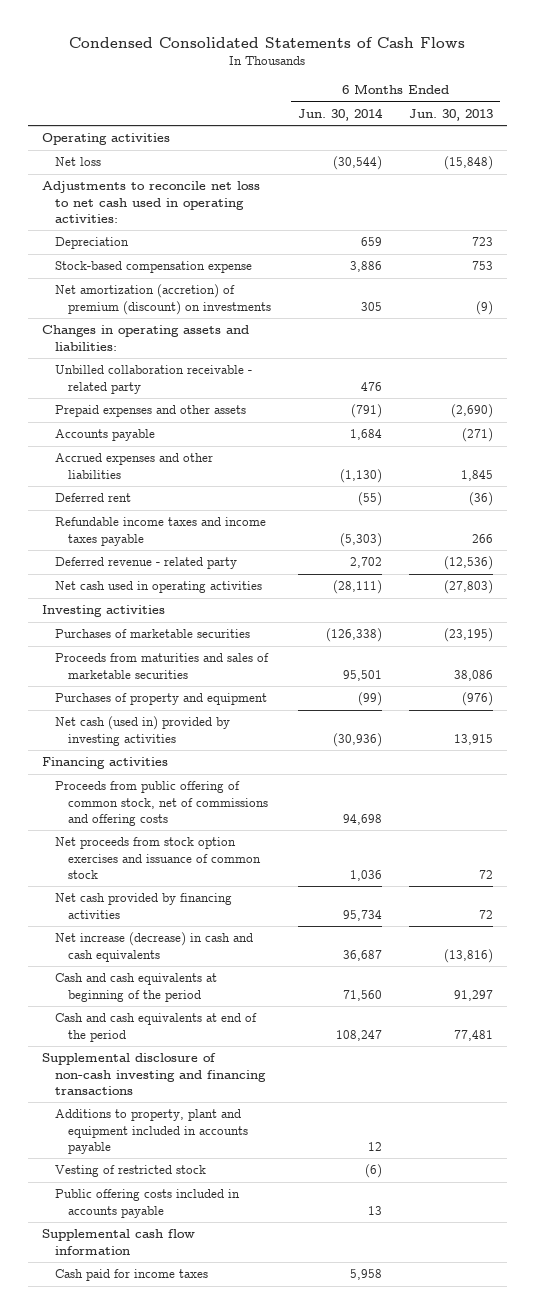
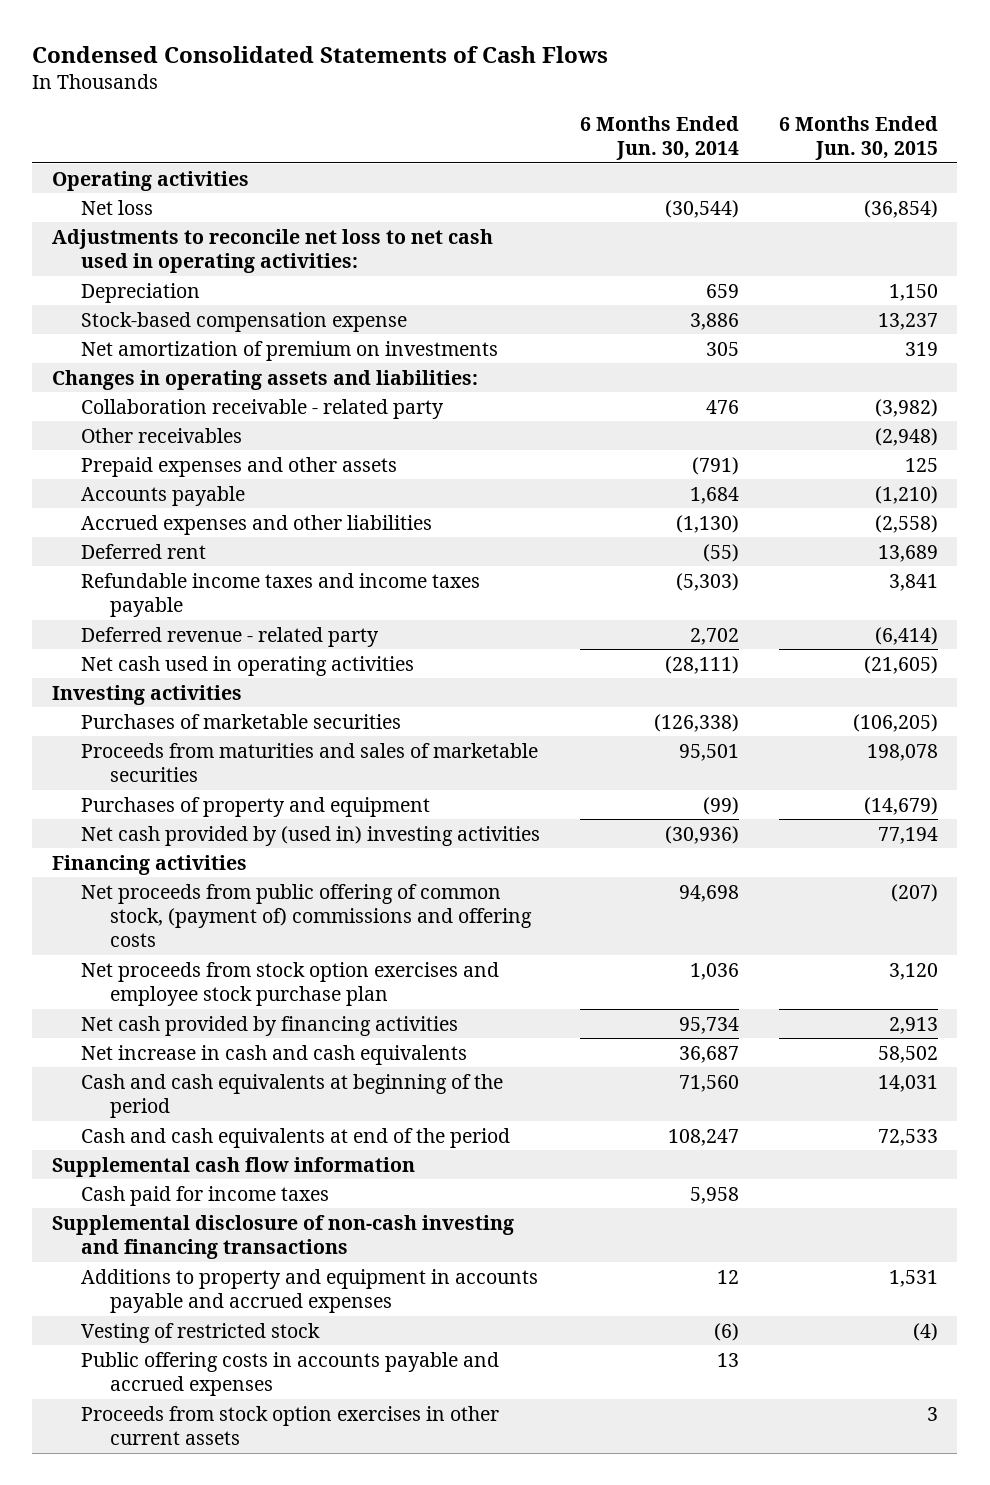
- | 6 Months Ended Jun. 30, 2014 | 6 Months Ended Jun. 30, 2013
+ | 6 Months Ended Jun. 30, 2014 | 6 Months Ended Jun. 30, 2015
- Net amortization (accretion) of premium (discount) on investments | 305 | (9)
+ Net amortization of premium on investments | 305 | 319
- Unbilled collaboration receivable - related party | 476 |
+ Collaboration receivable - related party | 476 | (3,982)
+ Other receivables | | (2,948)
- Net cash (used in) provided by investing activities | (30,936) | 13,915
+ Net cash provided by (used in) investing activities | (30,936) | 77,194
- Proceeds from public offering of common stock, net of commissions and offering costs | 94,698 |
- Net proceeds from stock option exercises and issuance of common stock | 1,036 | 72
+ Net proceeds from public offering of common stock, (payment of) commissions and offering costs | 94,698 | (207)
+ Net proceeds from stock option exercises and employee stock purchase plan | 1,036 | 3,120
- Net increase (decrease) in cash and cash equivalents | 36,687 | (13,816)
+ Net increase in cash and cash equivalents | 36,687 | 58,502
- Additions to property, plant and equipment included in accounts payable | 12 |
- Public offering costs included in accounts payable | 13 |
moved down: Supplemental disclosure of non-cash investing and financing transactions
+ Additions to property and equipment in accounts payable and accrued expenses | 12 | 1,531
moved down: Vesting of restricted stock | (6) | (4)
+ Public offering costs in accounts payable and accrued expenses | 13 |
+ Proceeds from stock option exercises in other current assets | | 3

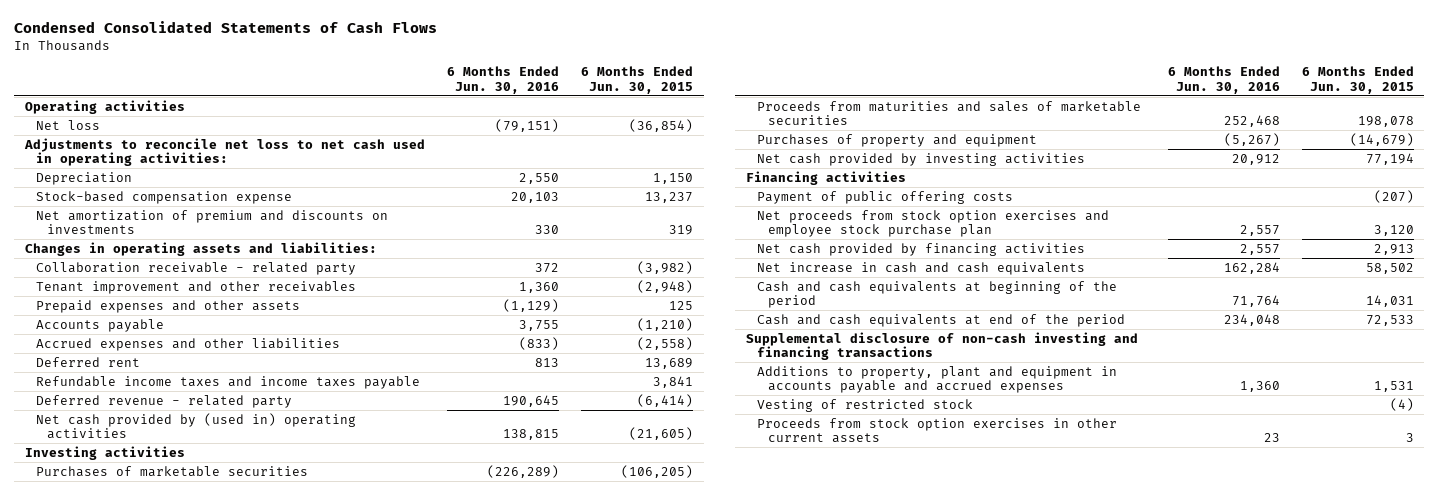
- | 6 Months Ended Jun. 30, 2014 | 6 Months Ended Jun. 30, 2015
+ | 6 Months Ended Jun. 30, 2016 | 6 Months Ended Jun. 30, 2015
- Net amortization of premium on investments | 305 | 319
+ Net amortization of premium and discounts on investments | 330 | 319
- Other receivables | | (2,948)
+ Tenant improvement and other receivables | 1,360 | (2,948)
- Net cash used in operating activities | (28,111) | (21,605)
+ Net cash provided by (used in) operating activities | 138,815 | (21,605)
- Net cash provided by (used in) investing activities | (30,936) | 77,194
+ Net cash provided by investing activities | 20,912 | 77,194
- Net proceeds from public offering of common stock, (payment of) commissions and offering costs | 94,698 | (207)
+ Payment of public offering costs | | (207)
- Supplemental cash flow information
- Cash paid for income taxes | 5,958 |
- Additions to property and equipment in accounts payable and accrued expenses | 12 | 1,531
+ Additions to property, plant and equipment in accounts payable and accrued expenses | 1,360 | 1,531
- Public offering costs in accounts payable and accrued expenses | 13 |

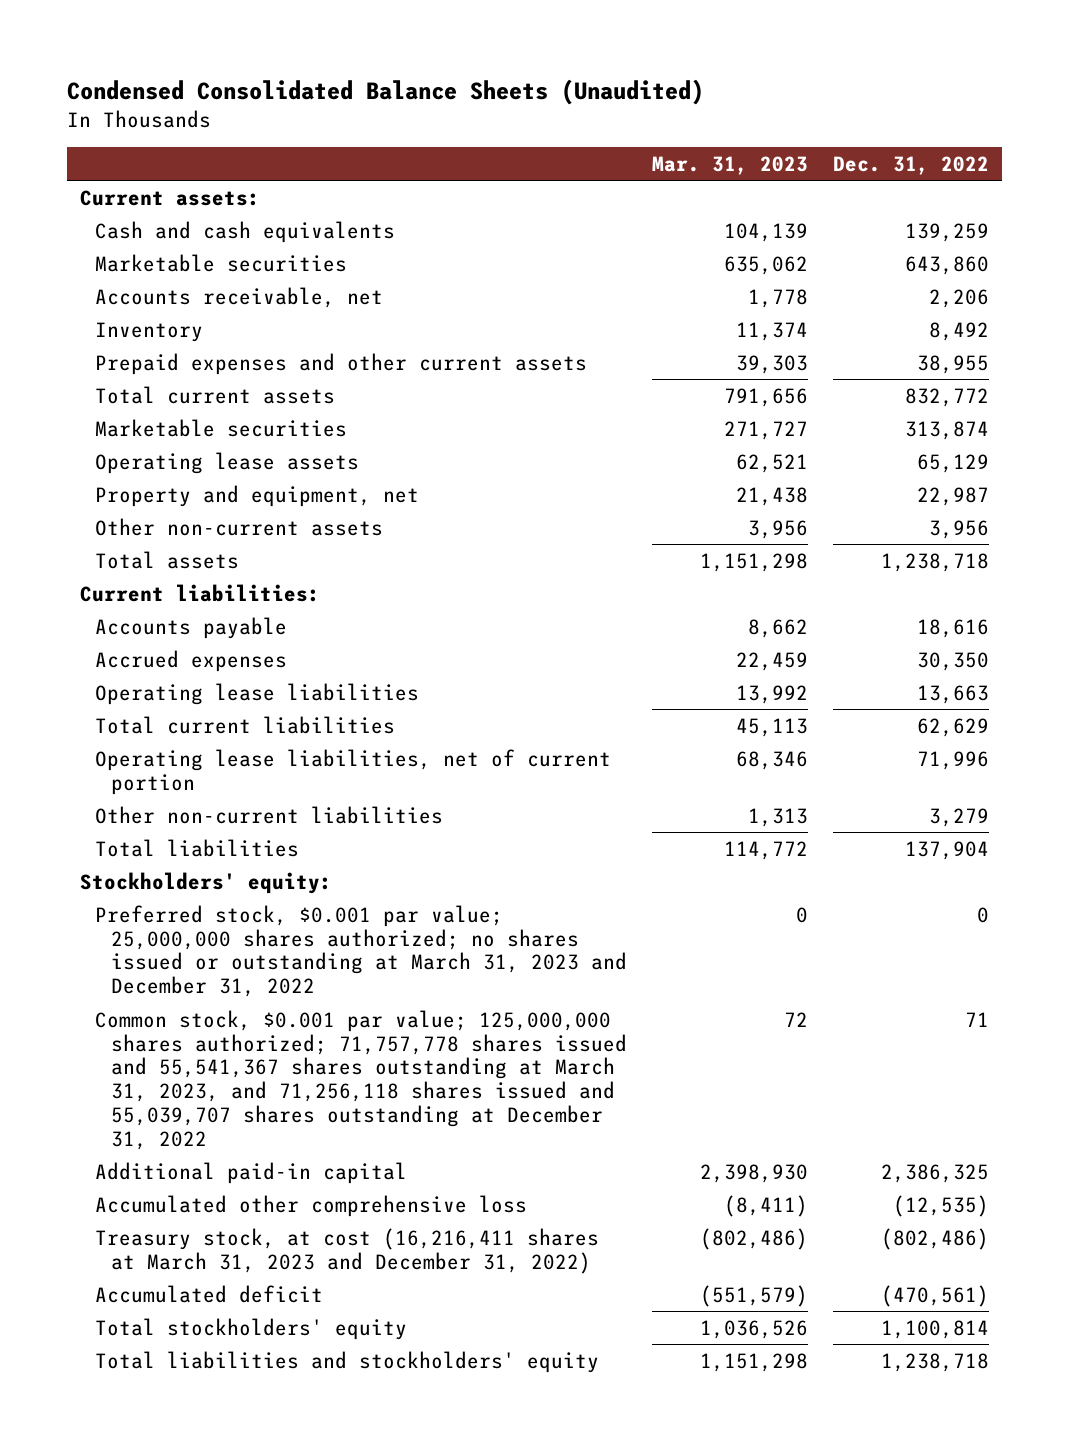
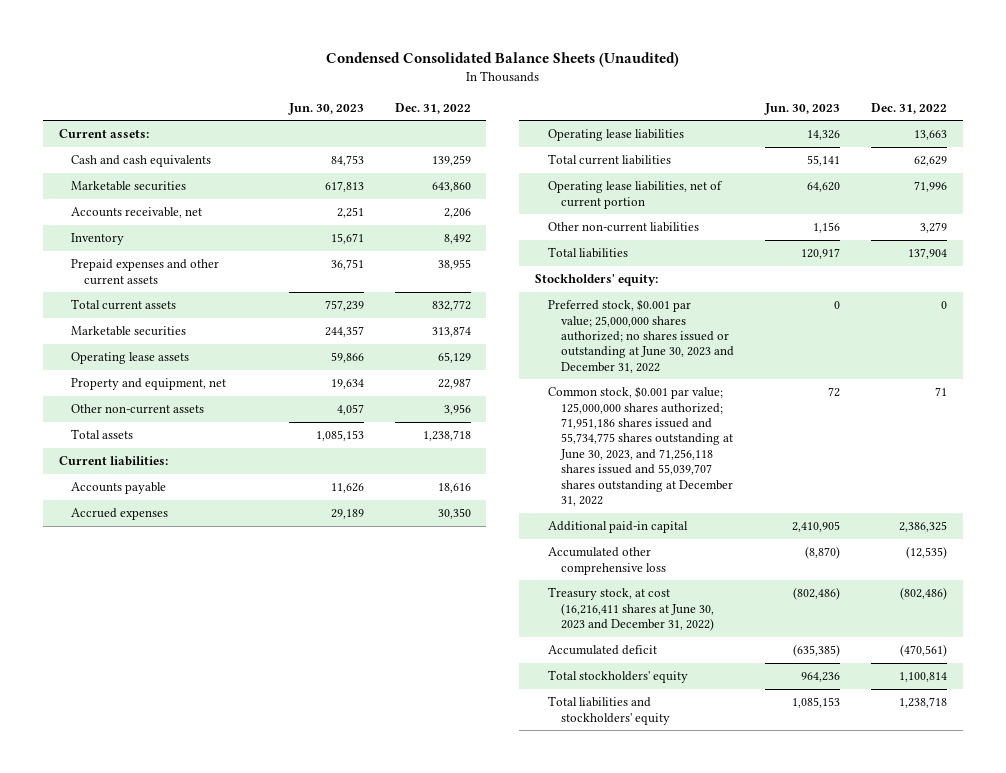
- | Mar. 31, 2023 | Dec. 31, 2022
+ | Jun. 30, 2023 | Dec. 31, 2022
- Preferred stock, $0.001 par value; 25,000,000 shares authorized; no shares issued or outstanding at March 31, 2023 and December 31, 2022 | 0 | 0
- Common stock, $0.001 par value; 125,000,000 shares authorized; 71,757,778 shares issued and 55,541,367 shares outstanding at March 31, 2023, and 71,256,118 shares issued and 55,039,707 shares outstanding at December 31, 2022 | 72 | 71
+ Preferred stock, $0.001 par value; 25,000,000 shares authorized; no shares issued or outstanding at June 30, 2023 and December 31, 2022 | 0 | 0
+ Common stock, $0.001 par value; 125,000,000 shares authorized; 71,951,186 shares issued and 55,734,775 shares outstanding at June 30, 2023, and 71,256,118 shares issued and 55,039,707 shares outstanding at December 31, 2022 | 72 | 71
- Treasury stock, at cost (16,216,411 shares at March 31, 2023 and December 31, 2022) | (802,486) | (802,486)
+ Treasury stock, at cost (16,216,411 shares at June 30, 2023 and December 31, 2022) | (802,486) | (802,486)

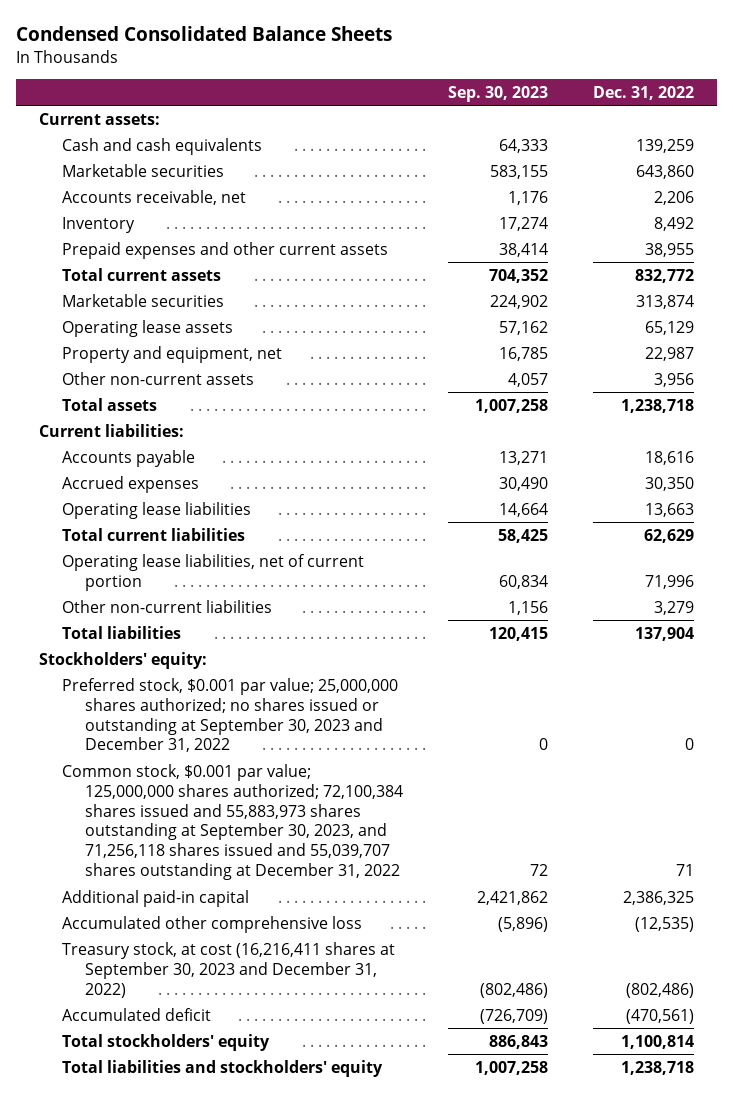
- Condensed Consolidated Balance Sheets (Unaudited)
+ Condensed Consolidated Balance Sheets
- | Jun. 30, 2023 | Dec. 31, 2022
+ | Sep. 30, 2023 | Dec. 31, 2022
- Preferred stock, $0.001 par value; 25,000,000 shares authorized; no shares issued or outstanding at June 30, 2023 and December 31, 2022 | 0 | 0
- Common stock, $0.001 par value; 125,000,000 shares authorized; 71,951,186 shares issued and 55,734,775 shares outstanding at June 30, 2023, and 71,256,118 shares issued and 55,039,707 shares outstanding at December 31, 2022 | 72 | 71
+ Preferred stock, $0.001 par value; 25,000,000 shares authorized; no shares issued or outstanding at September 30, 2023 and December 31, 2022 | 0 | 0
+ Common stock, $0.001 par value; 125,000,000 shares authorized; 72,100,384 shares issued and 55,883,973 shares outstanding at September 30, 2023, and 71,256,118 shares issued and 55,039,707 shares outstanding at December 31, 2022 | 72 | 71
- Treasury stock, at cost (16,216,411 shares at June 30, 2023 and December 31, 2022) | (802,486) | (802,486)
+ Treasury stock, at cost (16,216,411 shares at September 30, 2023 and December 31, 2022) | (802,486) | (802,486)

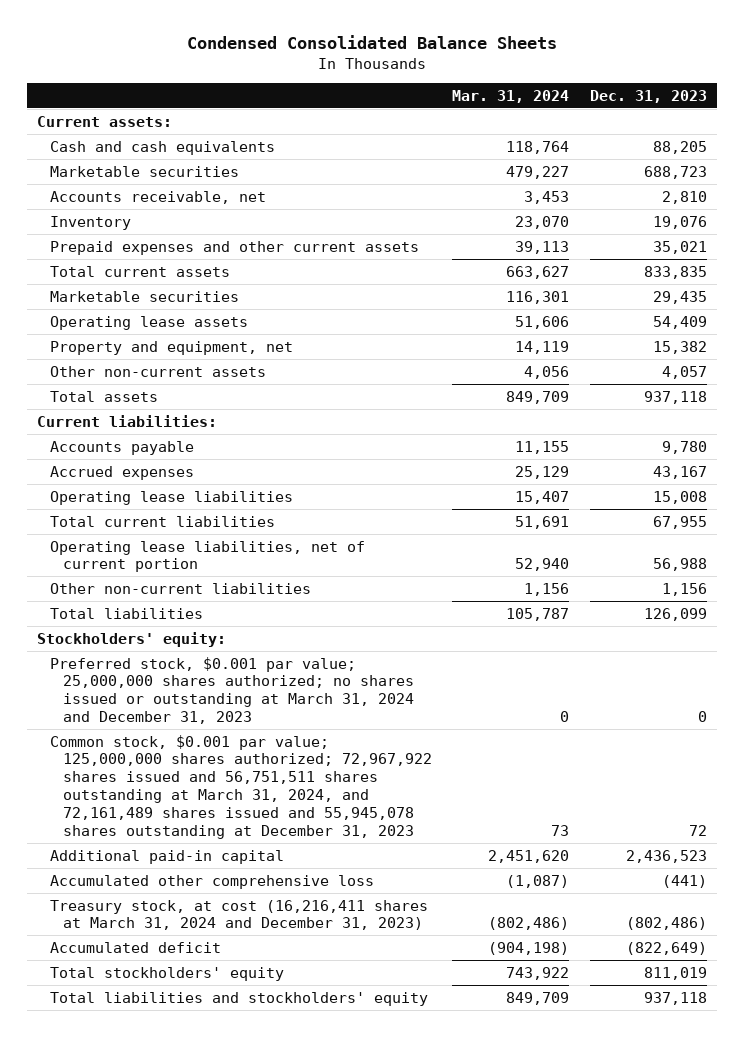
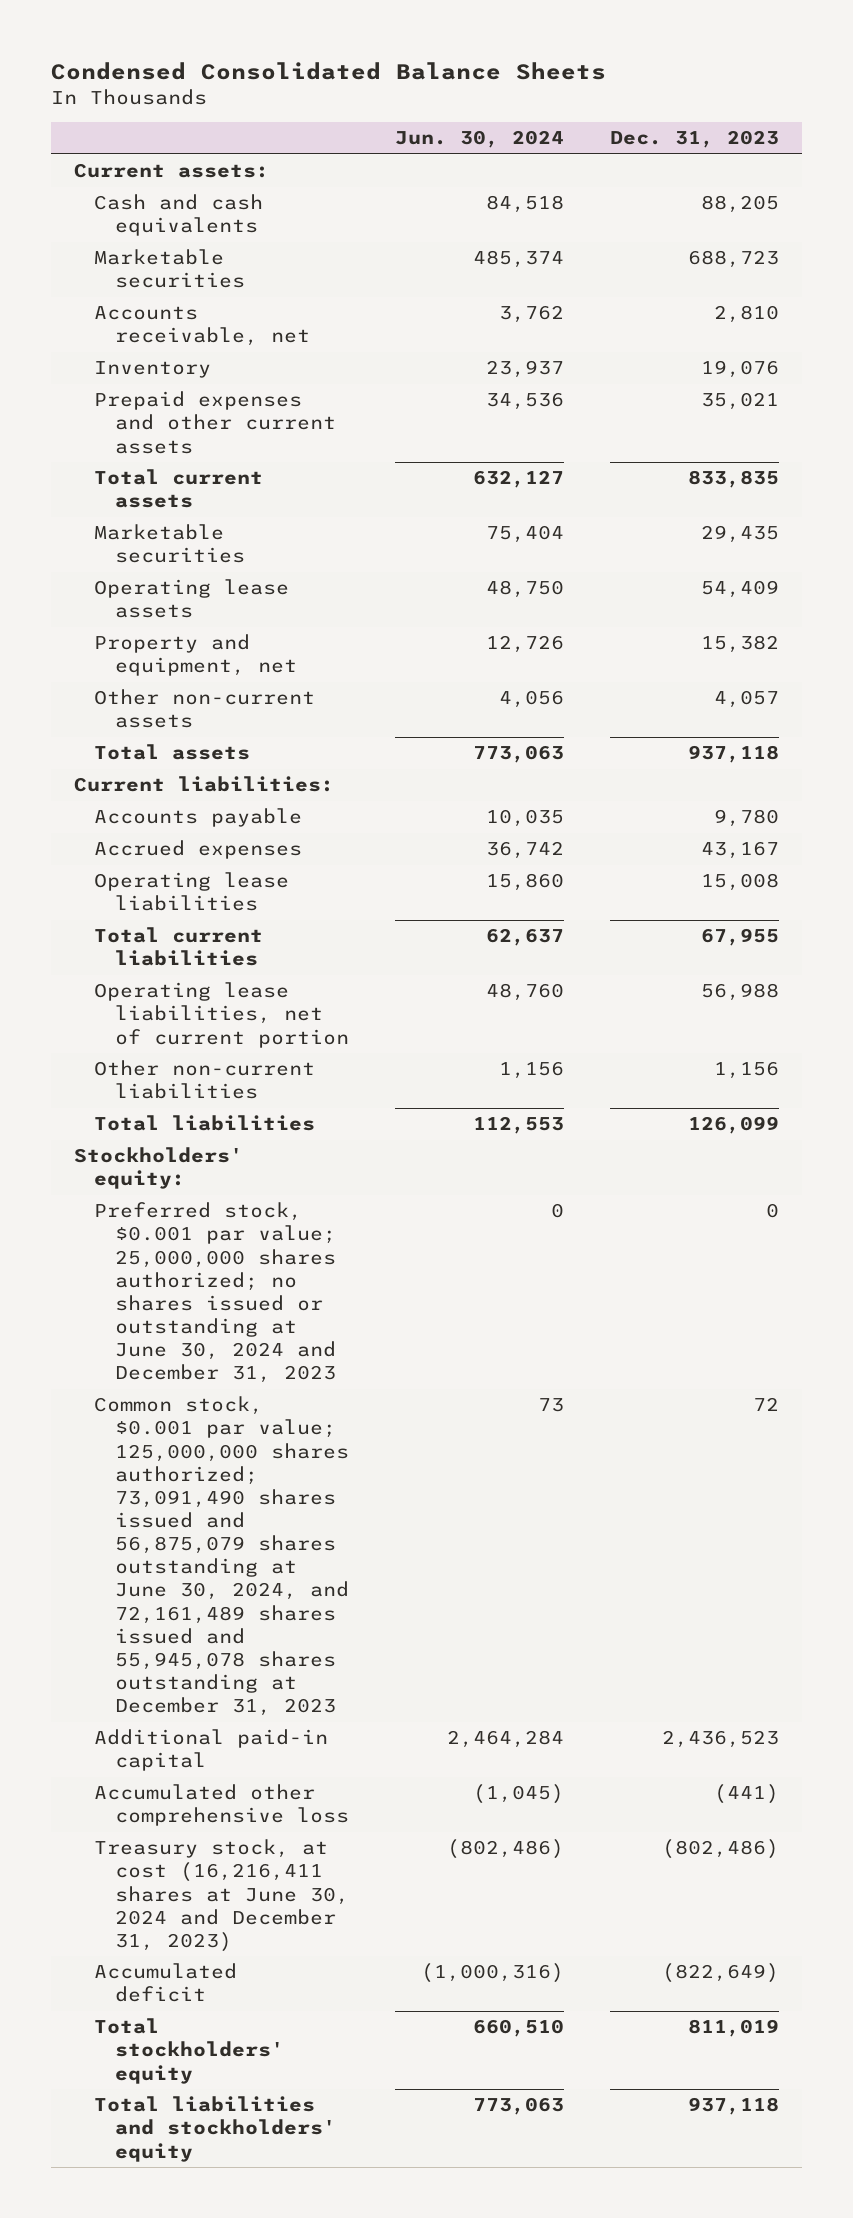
- | Mar. 31, 2024 | Dec. 31, 2023
+ | Jun. 30, 2024 | Dec. 31, 2023
- Preferred stock, $0.001 par value; 25,000,000 shares authorized; no shares issued or outstanding at March 31, 2024 and December 31, 2023 | 0 | 0
- Common stock, $0.001 par value; 125,000,000 shares authorized; 72,967,922 shares issued and 56,751,511 shares outstanding at March 31, 2024, and 72,161,489 shares issued and 55,945,078 shares outstanding at December 31, 2023 | 73 | 72
+ Preferred stock, $0.001 par value; 25,000,000 shares authorized; no shares issued or outstanding at June 30, 2024 and December 31, 2023 | 0 | 0
+ Common stock, $0.001 par value; 125,000,000 shares authorized; 73,091,490 shares issued and 56,875,079 shares outstanding at June 30, 2024, and 72,161,489 shares issued and 55,945,078 shares outstanding at December 31, 2023 | 73 | 72
- Treasury stock, at cost (16,216,411 shares at March 31, 2024 and December 31, 2023) | (802,486) | (802,486)
+ Treasury stock, at cost (16,216,411 shares at June 30, 2024 and December 31, 2023) | (802,486) | (802,486)

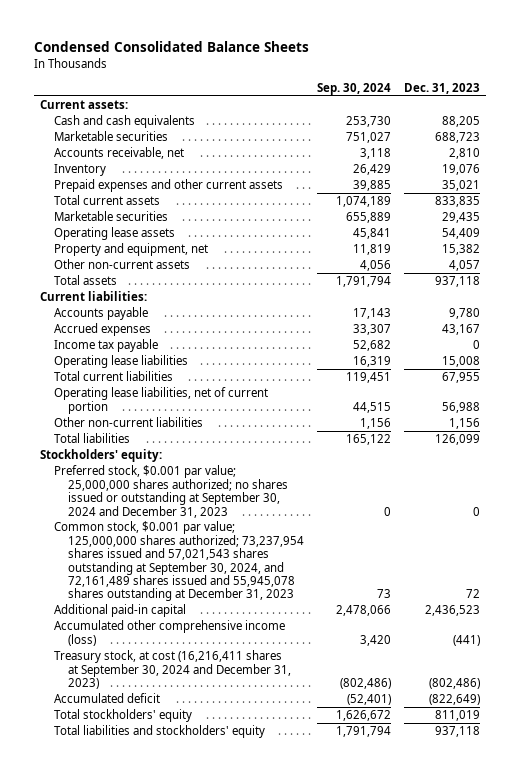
- | Jun. 30, 2024 | Dec. 31, 2023
+ | Sep. 30, 2024 | Dec. 31, 2023
+ Income tax payable | 52,682 | 0
- Preferred stock, $0.001 par value; 25,000,000 shares authorized; no shares issued or outstanding at June 30, 2024 and December 31, 2023 | 0 | 0
- Common stock, $0.001 par value; 125,000,000 shares authorized; 73,091,490 shares issued and 56,875,079 shares outstanding at June 30, 2024, and 72,161,489 shares issued and 55,945,078 shares outstanding at December 31, 2023 | 73 | 72
+ Preferred stock, $0.001 par value; 25,000,000 shares authorized; no shares issued or outstanding at September 30, 2024 and December 31, 2023 | 0 | 0
+ Common stock, $0.001 par value; 125,000,000 shares authorized; 73,237,954 shares issued and 57,021,543 shares outstanding at September 30, 2024, and 72,161,489 shares issued and 55,945,078 shares outstanding at December 31, 2023 | 73 | 72
- Accumulated other comprehensive loss | (1,045) | (441)
- Treasury stock, at cost (16,216,411 shares at June 30, 2024 and December 31, 2023) | (802,486) | (802,486)
+ Accumulated other comprehensive income (loss) | 3,420 | (441)
+ Treasury stock, at cost (16,216,411 shares at September 30, 2024 and December 31, 2023) | (802,486) | (802,486)

